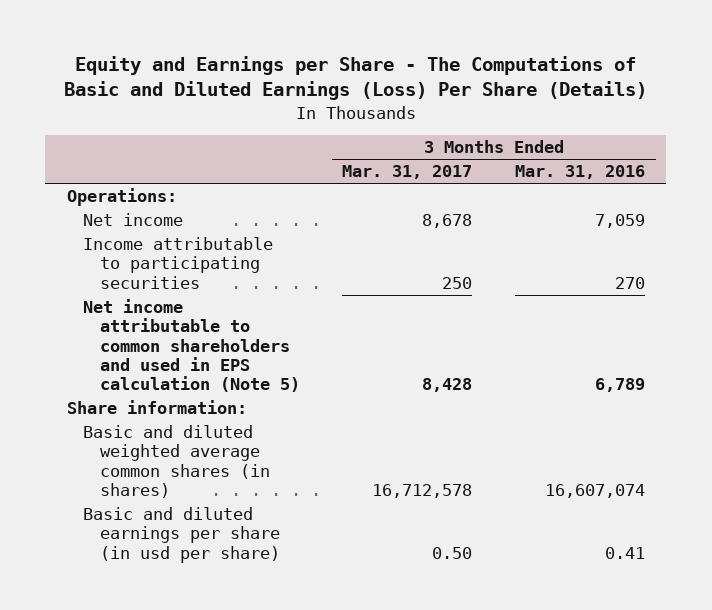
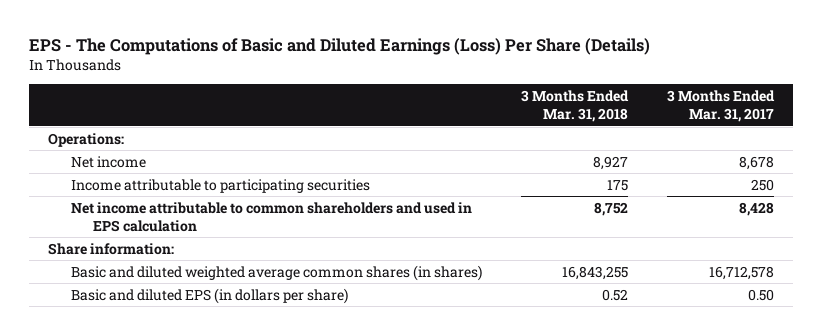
- Equity and Earnings per Share - The Computations of Basic and Diluted Earnings (Loss) Per Share (Details)
+ EPS - The Computations of Basic and Diluted Earnings (Loss) Per Share (Details)
- | 3 Months Ended Mar. 31, 2017 | 3 Months Ended Mar. 31, 2016
+ | 3 Months Ended Mar. 31, 2018 | 3 Months Ended Mar. 31, 2017
- Net income attributable to common shareholders and used in EPS calculation (Note 5) | 8,428 | 6,789
+ Net income attributable to common shareholders and used in EPS calculation | 8,752 | 8,428
- Basic and diluted earnings per share (in usd per share) | 0.50 | 0.41
+ Basic and diluted EPS (in dollars per share) | 0.52 | 0.50

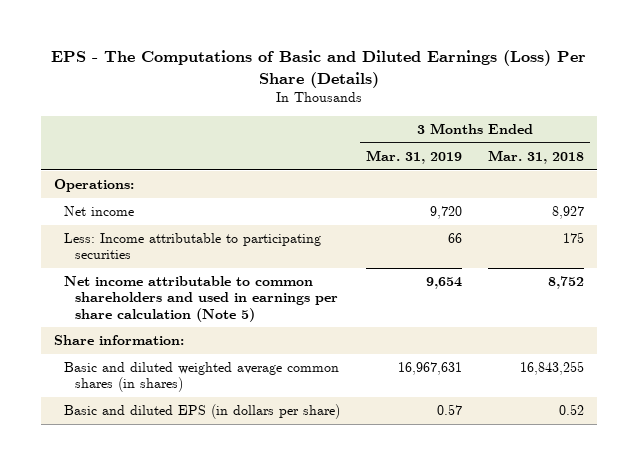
- | 3 Months Ended Mar. 31, 2018 | 3 Months Ended Mar. 31, 2017
+ | 3 Months Ended Mar. 31, 2019 | 3 Months Ended Mar. 31, 2018
- Income attributable to participating securities | 175 | 250
- Net income attributable to common shareholders and used in EPS calculation | 8,752 | 8,428
+ Less: Income attributable to participating securities | 66 | 175
+ Net income attributable to common shareholders and used in earnings per share calculation (Note 5) | 9,654 | 8,752

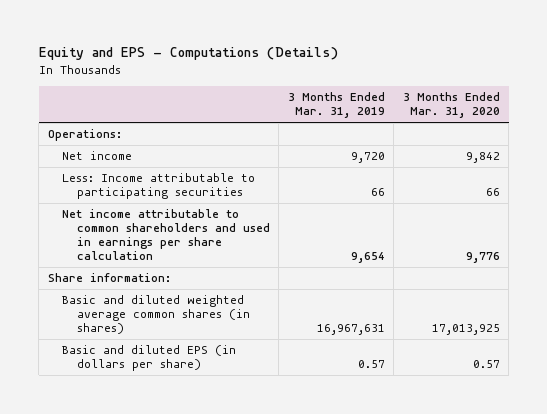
- EPS - The Computations of Basic and Diluted Earnings (Loss) Per Share (Details)
+ Equity and EPS - Computations (Details)
- | 3 Months Ended Mar. 31, 2019 | 3 Months Ended Mar. 31, 2018
+ | 3 Months Ended Mar. 31, 2019 | 3 Months Ended Mar. 31, 2020
- Net income attributable to common shareholders and used in earnings per share calculation (Note 5) | 9,654 | 8,752
+ Net income attributable to common shareholders and used in earnings per share calculation | 9,654 | 9,776

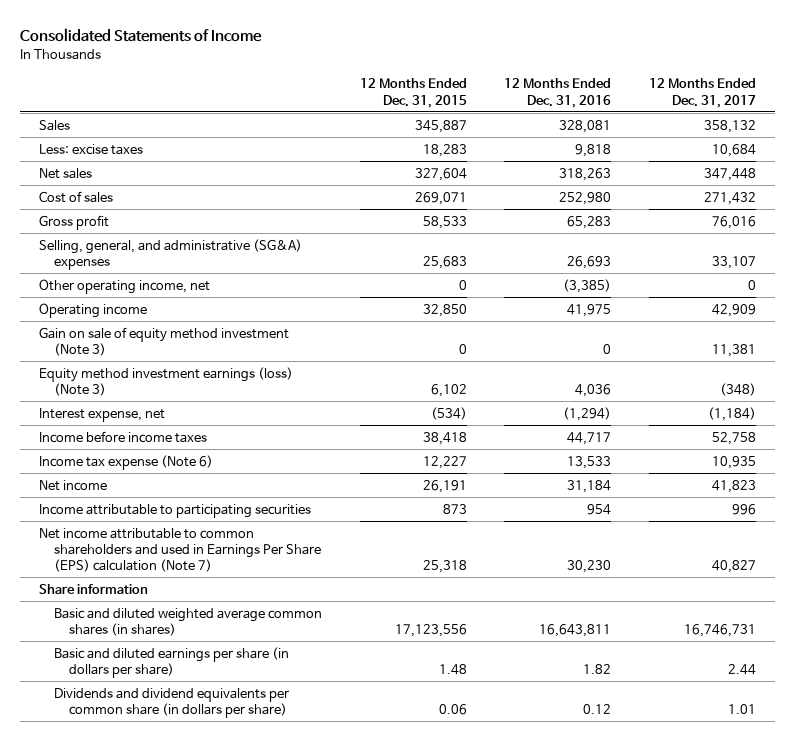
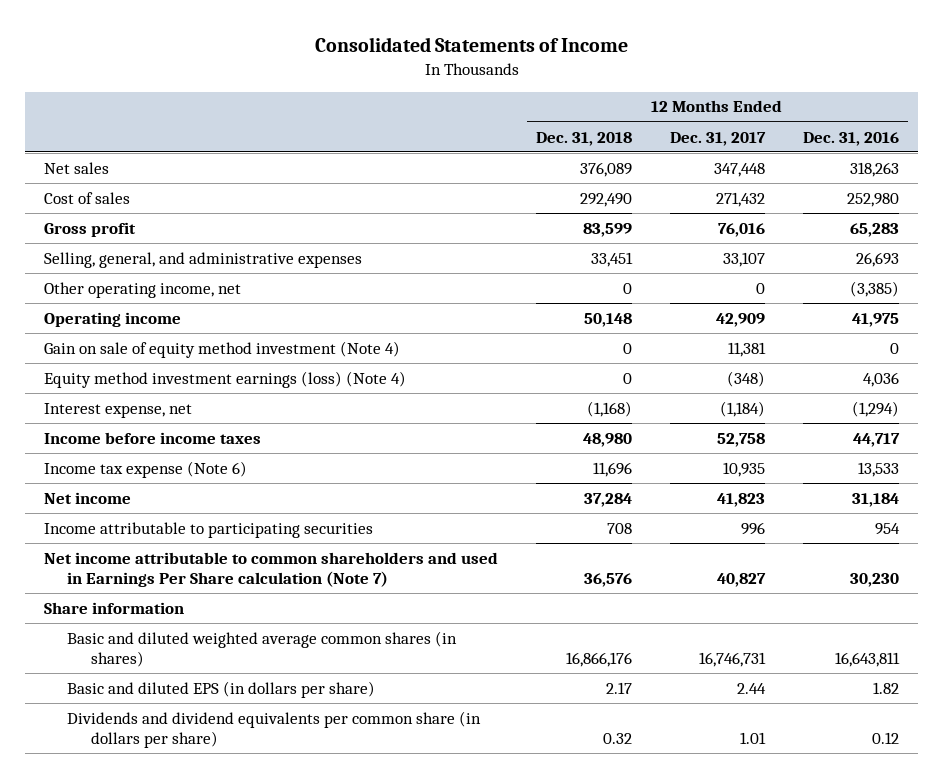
- | 12 Months Ended Dec. 31, 2015 | 12 Months Ended Dec. 31, 2016 | 12 Months Ended Dec. 31, 2017
+ | 12 Months Ended Dec. 31, 2018 | 12 Months Ended Dec. 31, 2017 | 12 Months Ended Dec. 31, 2016
- Sales | 345,887 | 328,081 | 358,132
- Less: excise taxes | 18,283 | 9,818 | 10,684
- Selling, general, and administrative (SG&A) expenses | 25,683 | 26,693 | 33,107
+ Selling, general, and administrative expenses | 33,451 | 33,107 | 26,693
- Gain on sale of equity method investment (Note 3) | 0 | 0 | 11,381
- Equity method investment earnings (loss) (Note 3) | 6,102 | 4,036 | (348)
+ Gain on sale of equity method investment (Note 4) | 0 | 11,381 | 0
+ Equity method investment earnings (loss) (Note 4) | 0 | (348) | 4,036
- Net income attributable to common shareholders and used in Earnings Per Share (EPS) calculation (Note 7) | 25,318 | 30,230 | 40,827
+ Net income attributable to common shareholders and used in Earnings Per Share calculation (Note 7) | 36,576 | 40,827 | 30,230
- Basic and diluted earnings per share (in dollars per share) | 1.48 | 1.82 | 2.44
+ Basic and diluted EPS (in dollars per share) | 2.17 | 2.44 | 1.82

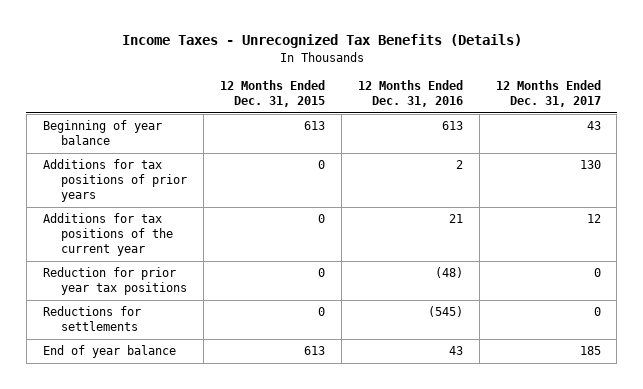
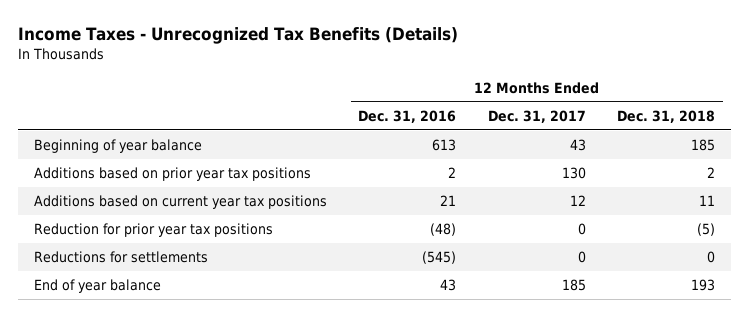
- | 12 Months Ended Dec. 31, 2015 | 12 Months Ended Dec. 31, 2016 | 12 Months Ended Dec. 31, 2017
+ | 12 Months Ended Dec. 31, 2016 | 12 Months Ended Dec. 31, 2017 | 12 Months Ended Dec. 31, 2018
- Additions for tax positions of prior years | 0 | 2 | 130
- Additions for tax positions of the current year | 0 | 21 | 12
+ Additions based on prior year tax positions | 2 | 130 | 2
+ Additions based on current year tax positions | 21 | 12 | 11

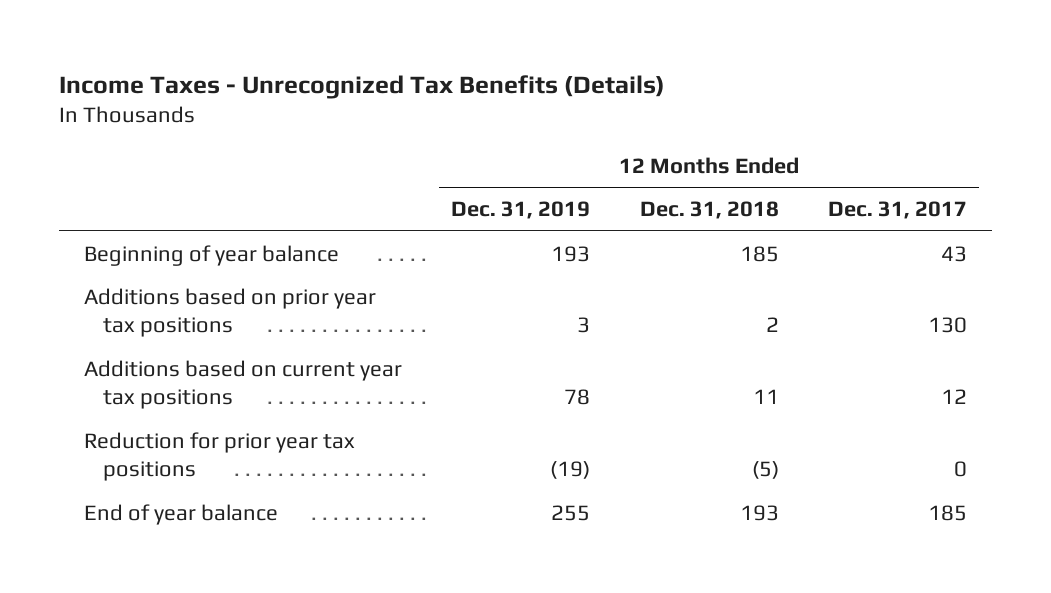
- | 12 Months Ended Dec. 31, 2016 | 12 Months Ended Dec. 31, 2017 | 12 Months Ended Dec. 31, 2018
+ | 12 Months Ended Dec. 31, 2019 | 12 Months Ended Dec. 31, 2018 | 12 Months Ended Dec. 31, 2017
- Reductions for settlements | (545) | 0 | 0

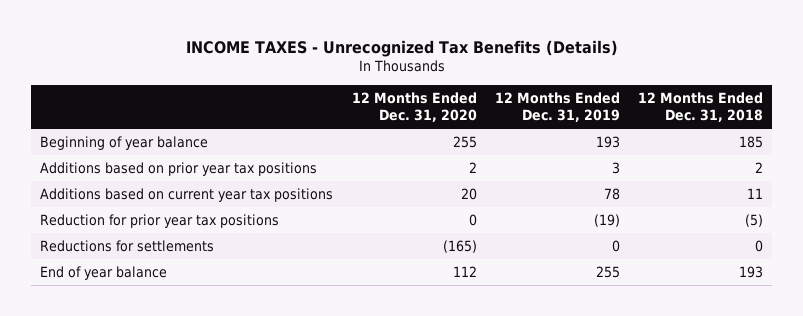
- Income Taxes - Unrecognized Tax Benefits (Details)
+ INCOME TAXES - Unrecognized Tax Benefits (Details)
- | 12 Months Ended Dec. 31, 2019 | 12 Months Ended Dec. 31, 2018 | 12 Months Ended Dec. 31, 2017
+ | 12 Months Ended Dec. 31, 2020 | 12 Months Ended Dec. 31, 2019 | 12 Months Ended Dec. 31, 2018
+ Reductions for settlements | (165) | 0 | 0

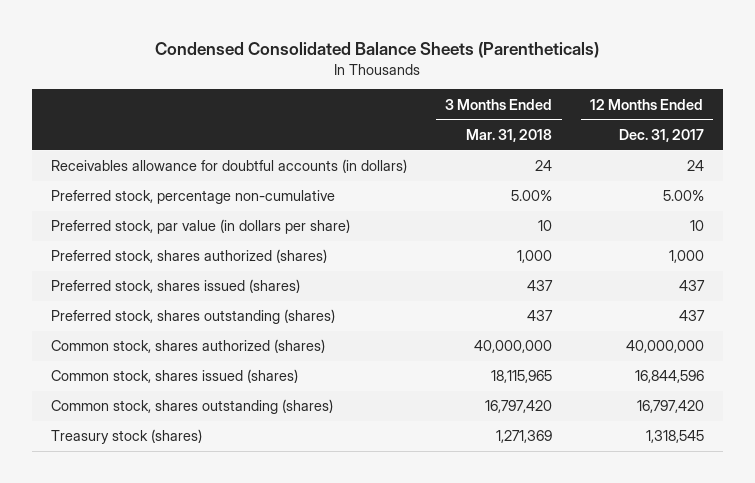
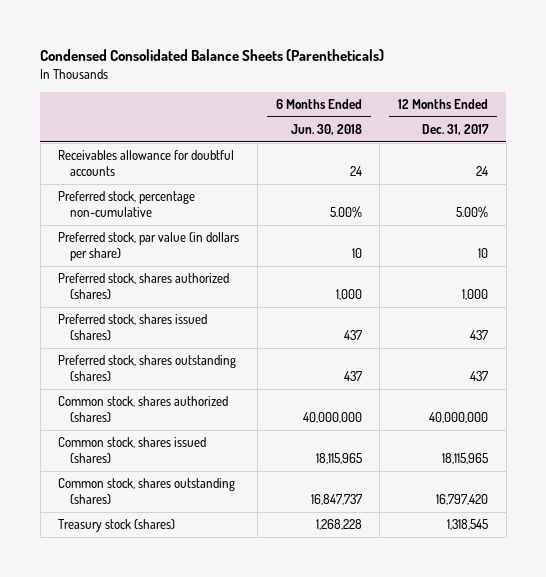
- | 3 Months Ended Mar. 31, 2018 | 12 Months Ended Dec. 31, 2017
+ | 6 Months Ended Jun. 30, 2018 | 12 Months Ended Dec. 31, 2017
- Receivables allowance for doubtful accounts (in dollars) | 24 | 24
+ Receivables allowance for doubtful accounts | 24 | 24
- Common stock, shares issued (shares) | 18,115,965 | 16,844,596
+ Common stock, shares issued (shares) | 18,115,965 | 18,115,965

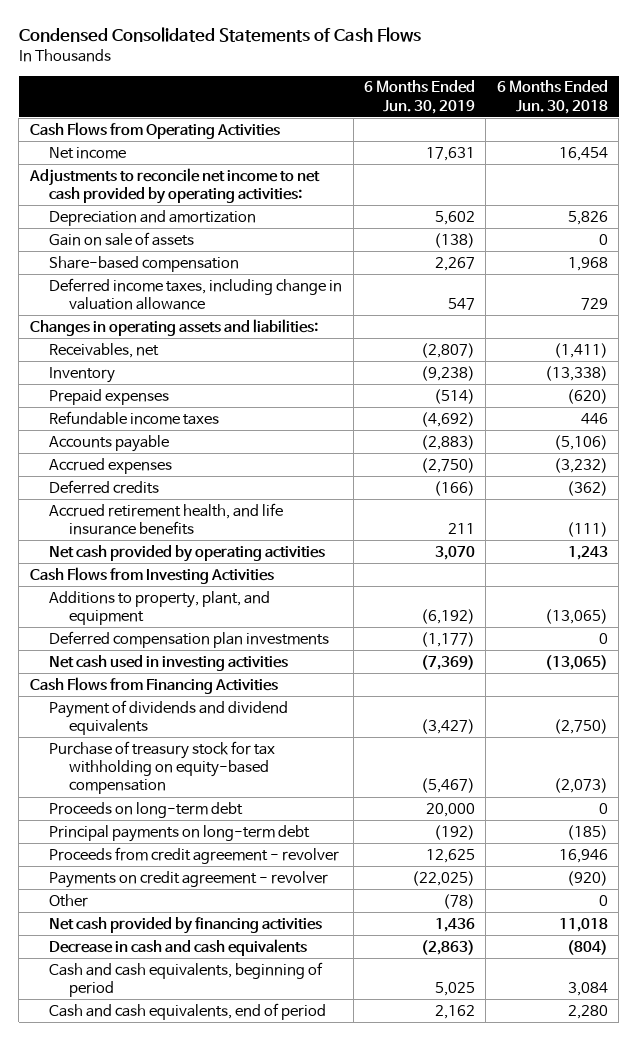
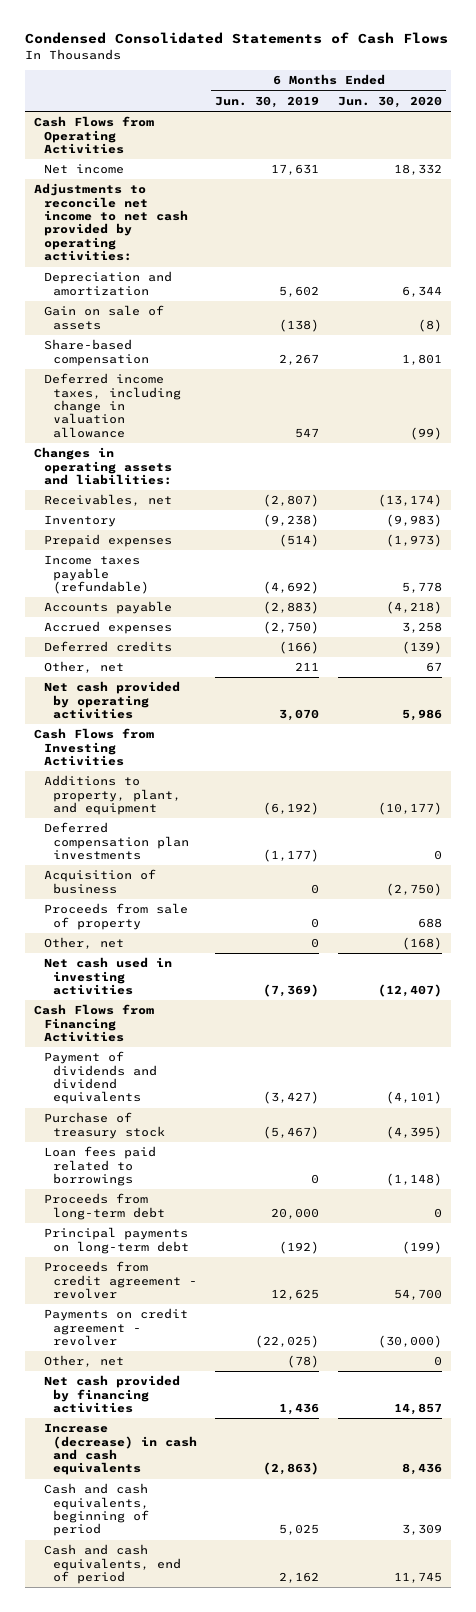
- | 6 Months Ended Jun. 30, 2019 | 6 Months Ended Jun. 30, 2018
+ | 6 Months Ended Jun. 30, 2019 | 6 Months Ended Jun. 30, 2020
- Refundable income taxes | (4,692) | 446
+ Income taxes payable (refundable) | (4,692) | 5,778
- Accrued retirement health, and life insurance benefits | 211 | (111)
+ Other, net | 211 | 67
+ Acquisition of business | 0 | (2,750)
+ Proceeds from sale of property | 0 | 688
+ Other, net | 0 | (168)
- Purchase of treasury stock for tax withholding on equity-based compensation | (5,467) | (2,073)
- Proceeds on long-term debt | 20,000 | 0
+ Purchase of treasury stock | (5,467) | (4,395)
+ Loan fees paid related to borrowings | 0 | (1,148)
+ Proceeds from long-term debt | 20,000 | 0
- Other | (78) | 0
+ Other, net | (78) | 0
- Decrease in cash and cash equivalents | (2,863) | (804)
+ Increase (decrease) in cash and cash equivalents | (2,863) | 8,436

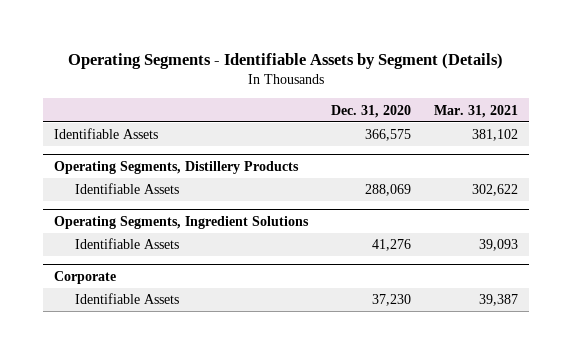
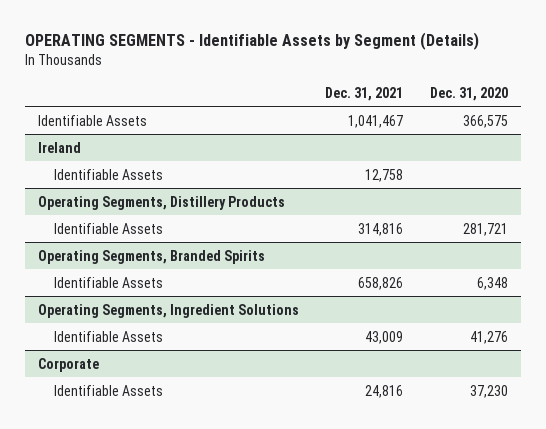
- Operating Segments - Identifiable Assets by Segment (Details)
+ OPERATING SEGMENTS - Identifiable Assets by Segment (Details)
- | Dec. 31, 2020 | Mar. 31, 2021
+ | Dec. 31, 2021 | Dec. 31, 2020
+ Ireland
+ Identifiable Assets | 12,758 |
@ Operating Segments, Distillery Products
- Identifiable Assets | 288,069 | 302,622
+ Identifiable Assets | 314,816 | 281,721
+ Operating Segments, Branded Spirits
+ Identifiable Assets | 658,826 | 6,348

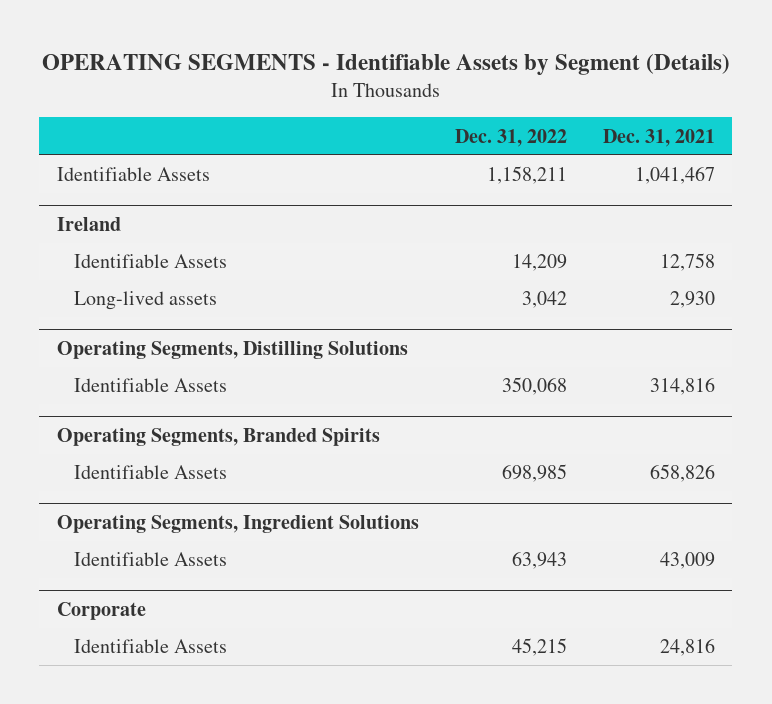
- | Dec. 31, 2021 | Dec. 31, 2020
+ | Dec. 31, 2022 | Dec. 31, 2021
- Operating Segments, Distillery Products
@ Ireland
+ Long-lived assets | 3,042 | 2,930
+ Operating Segments, Distilling Solutions

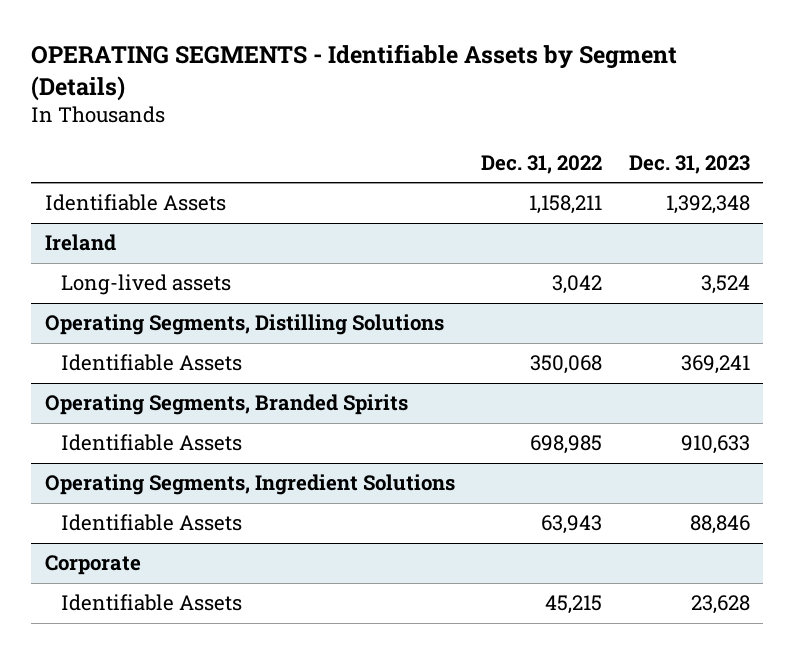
- | Dec. 31, 2022 | Dec. 31, 2021
+ | Dec. 31, 2022 | Dec. 31, 2023
@ Ireland
- Identifiable Assets | 14,209 | 12,758

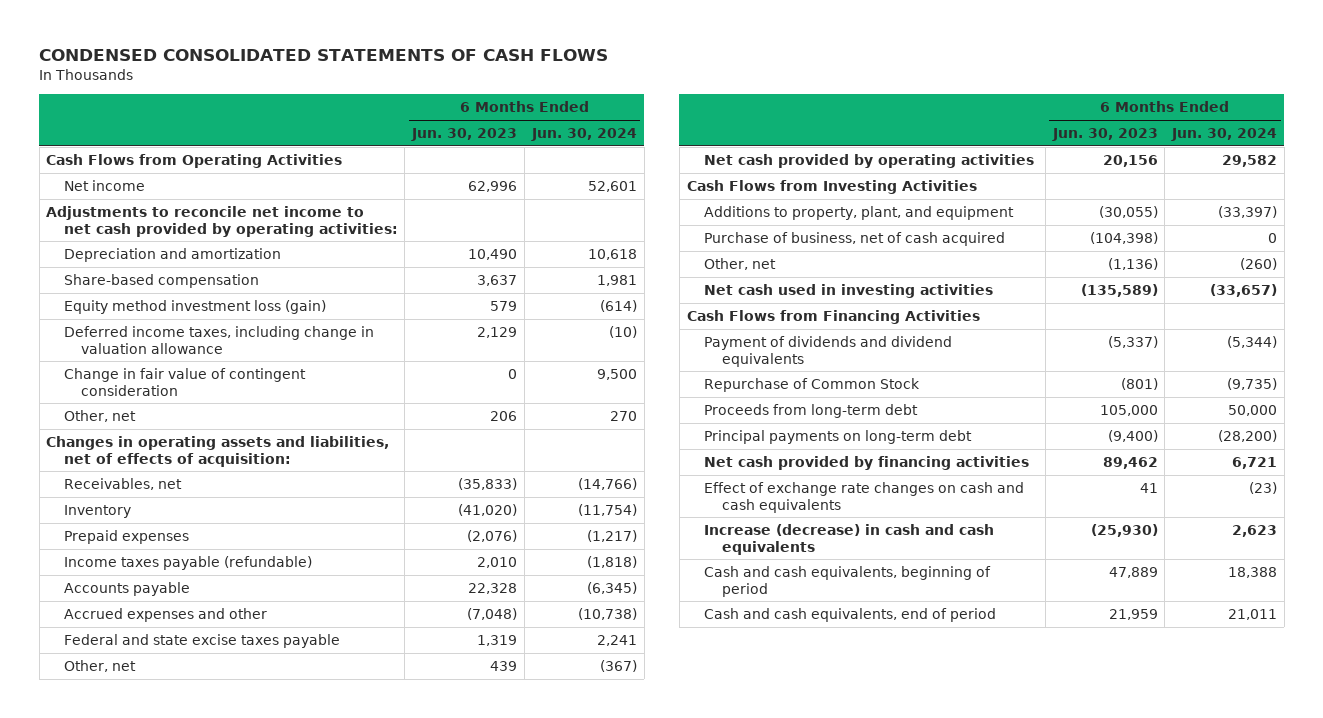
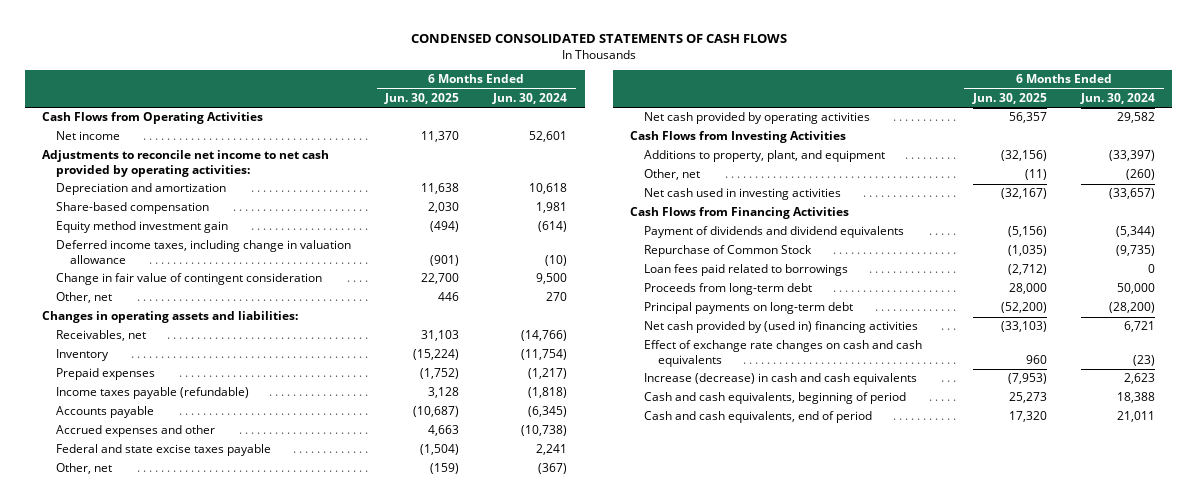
- | 6 Months Ended Jun. 30, 2023 | 6 Months Ended Jun. 30, 2024
+ | 6 Months Ended Jun. 30, 2025 | 6 Months Ended Jun. 30, 2024
- Equity method investment loss (gain) | 579 | (614)
+ Equity method investment gain | (494) | (614)
- Changes in operating assets and liabilities, net of effects of acquisition:
+ Changes in operating assets and liabilities:
- Purchase of business, net of cash acquired | (104,398) | 0
+ Loan fees paid related to borrowings | (2,712) | 0
- Net cash provided by financing activities | 89,462 | 6,721
+ Net cash provided by (used in) financing activities | (33,103) | 6,721

